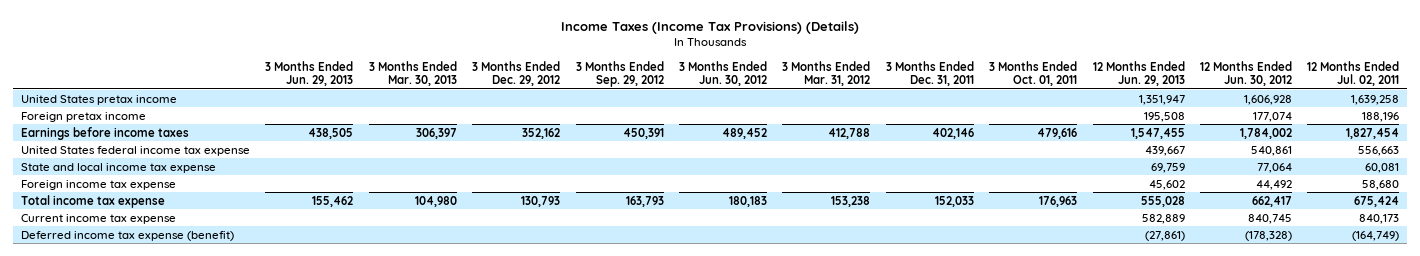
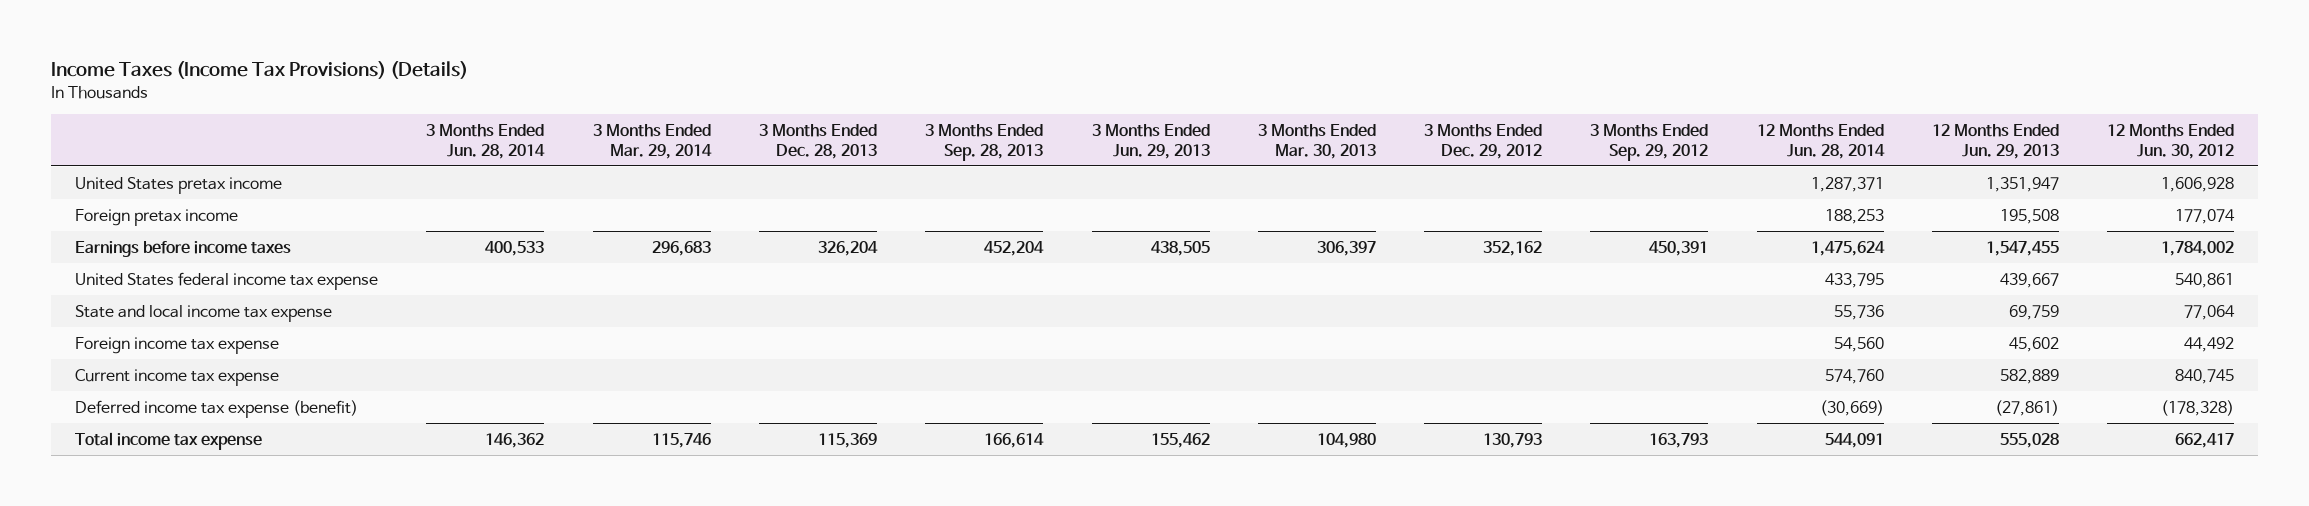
- | 3 Months Ended Jun. 29, 2013 | 3 Months Ended Mar. 30, 2013 | 3 Months Ended Dec. 29, 2012 | 3 Months Ended Sep. 29, 2012 | 3 Months Ended Jun. 30, 2012 | 3 Months Ended Mar. 31, 2012 | 3 Months Ended Dec. 31, 2011 | 3 Months Ended Oct. 01, 2011 | 12 Months Ended Jun. 29, 2013 | 12 Months Ended Jun. 30, 2012 | 12 Months Ended Jul. 02, 2011
+ | 3 Months Ended Jun. 28, 2014 | 3 Months Ended Mar. 29, 2014 | 3 Months Ended Dec. 28, 2013 | 3 Months Ended Sep. 28, 2013 | 3 Months Ended Jun. 29, 2013 | 3 Months Ended Mar. 30, 2013 | 3 Months Ended Dec. 29, 2012 | 3 Months Ended Sep. 29, 2012 | 12 Months Ended Jun. 28, 2014 | 12 Months Ended Jun. 29, 2013 | 12 Months Ended Jun. 30, 2012
moved down: Total income tax expense | 146,362 | 115,746 | 115,369 | 166,614 | 155,462 | 104,980 | 130,793 | 163,793 | 544,091 | 555,028 | 662,417

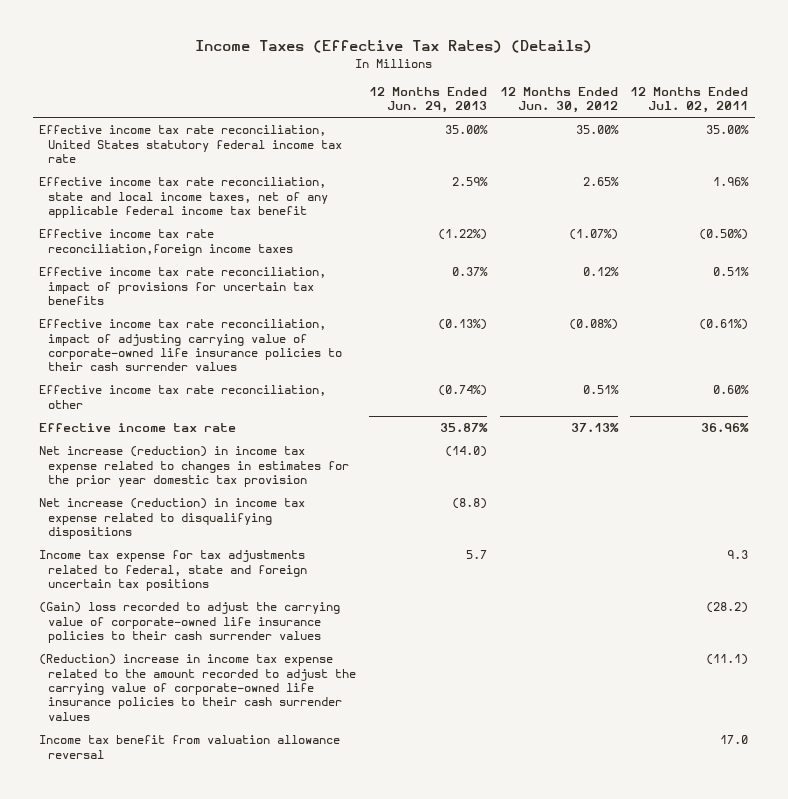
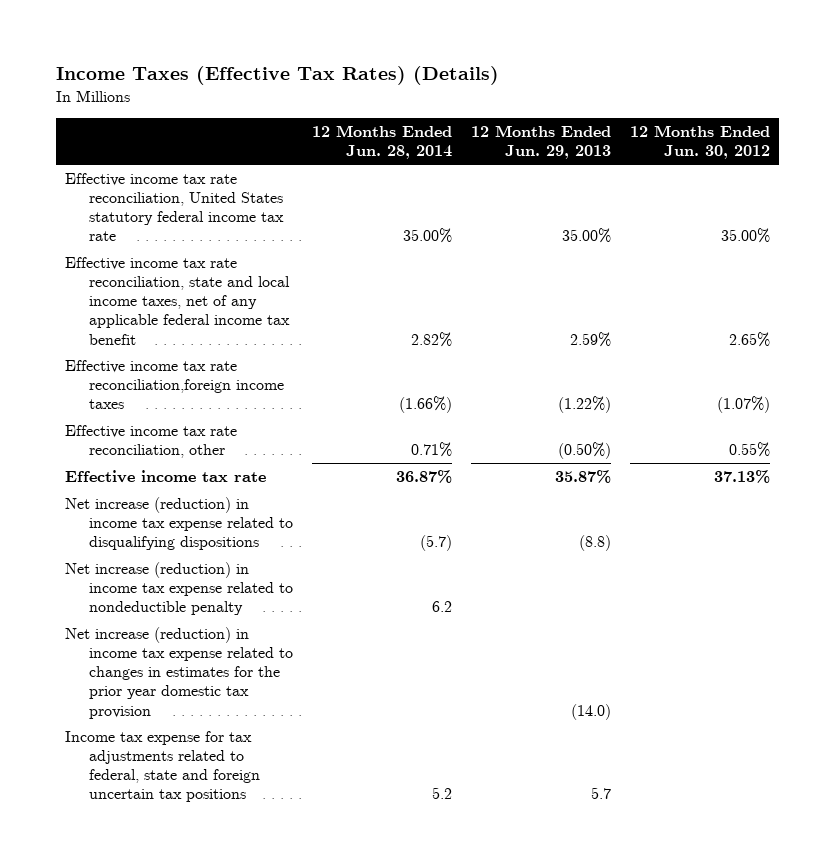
- | 12 Months Ended Jun. 29, 2013 | 12 Months Ended Jun. 30, 2012 | 12 Months Ended Jul. 02, 2011
+ | 12 Months Ended Jun. 28, 2014 | 12 Months Ended Jun. 29, 2013 | 12 Months Ended Jun. 30, 2012
- Effective income tax rate reconciliation, impact of provisions for uncertain tax benefits | 0.37% | 0.12% | 0.51%
- Effective income tax rate reconciliation, impact of adjusting carrying value of corporate-owned life insurance policies to their cash surrender values | (0.13%) | (0.08%) | (0.61%)
- Effective income tax rate reconciliation, other | (0.74%) | 0.51% | 0.60%
+ Effective income tax rate reconciliation, other | 0.71% | (0.50%) | 0.55%
+ Net increase (reduction) in income tax expense related to nondeductible penalty | 6.2 | |
moved down: Net increase (reduction) in income tax expense related to changes in estimates for the prior year domestic tax provision | | (14.0) |
- (Gain) loss recorded to adjust the carrying value of corporate-owned life insurance policies to their cash surrender values | | | (28.2)
- (Reduction) increase in income tax expense related to the amount recorded to adjust the carrying value of corporate-owned life insurance policies to their cash surrender values | | | (11.1)
- Income tax benefit from valuation allowance reversal | | | 17.0

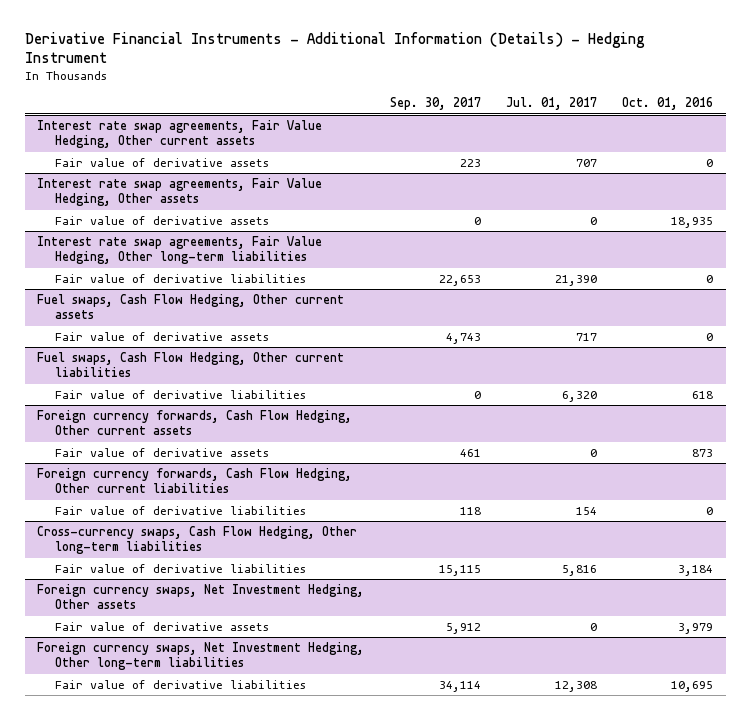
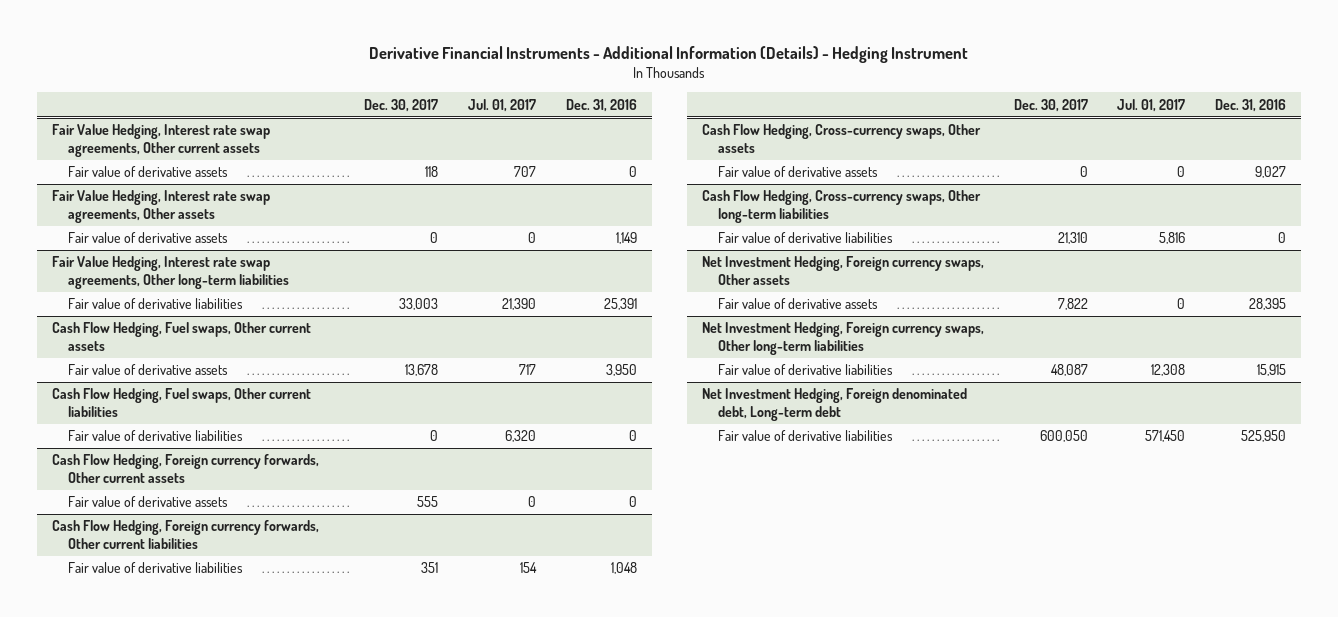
- | Sep. 30, 2017 | Jul. 01, 2017 | Oct. 01, 2016
+ | Dec. 30, 2017 | Jul. 01, 2017 | Dec. 31, 2016
- Interest rate swap agreements, Fair Value Hedging, Other current assets
+ Fair Value Hedging, Interest rate swap agreements, Other current assets
- Interest rate swap agreements, Fair Value Hedging, Other assets
+ Fair Value Hedging, Interest rate swap agreements, Other assets
- Interest rate swap agreements, Fair Value Hedging, Other long-term liabilities
+ Fair Value Hedging, Interest rate swap agreements, Other long-term liabilities
- Fuel swaps, Cash Flow Hedging, Other current assets
+ Cash Flow Hedging, Fuel swaps, Other current assets
- Fuel swaps, Cash Flow Hedging, Other current liabilities
+ Cash Flow Hedging, Fuel swaps, Other current liabilities
- Foreign currency forwards, Cash Flow Hedging, Other current assets
+ Cash Flow Hedging, Foreign currency forwards, Other current assets
- Foreign currency forwards, Cash Flow Hedging, Other current liabilities
+ Cash Flow Hedging, Foreign currency forwards, Other current liabilities
- Cross-currency swaps, Cash Flow Hedging, Other long-term liabilities
+ Cash Flow Hedging, Cross-currency swaps, Other assets
+ Fair value of derivative assets | 0 | 0 | 9,027
+ Cash Flow Hedging, Cross-currency swaps, Other long-term liabilities
- Foreign currency swaps, Net Investment Hedging, Other assets
+ Net Investment Hedging, Foreign currency swaps, Other assets
- Foreign currency swaps, Net Investment Hedging, Other long-term liabilities
+ Net Investment Hedging, Foreign currency swaps, Other long-term liabilities
+ Net Investment Hedging, Foreign denominated debt, Long-term debt
+ Fair value of derivative liabilities | 600,050 | 571,450 | 525,950

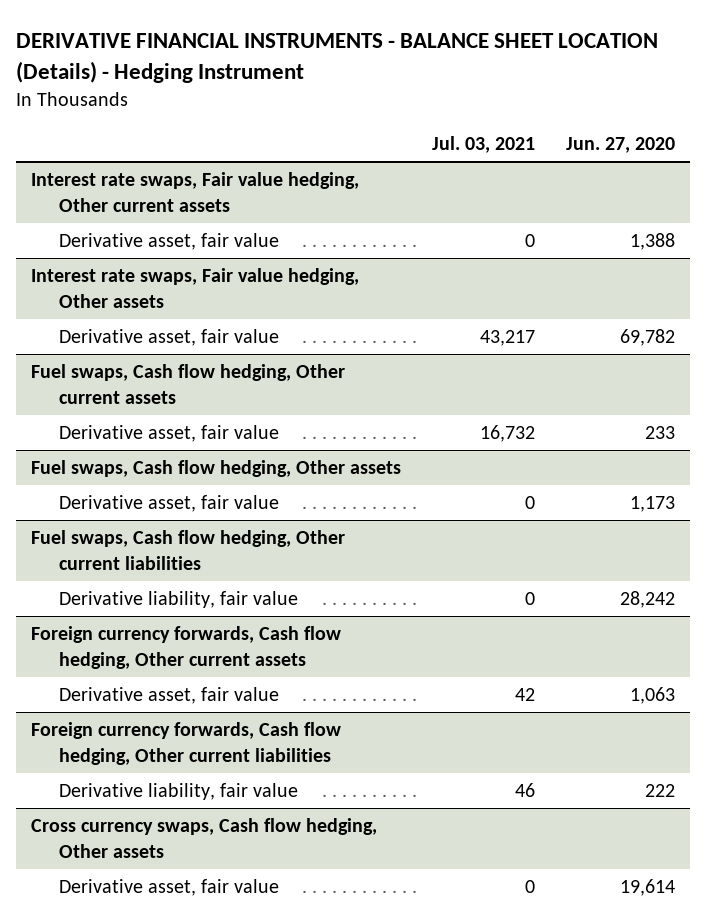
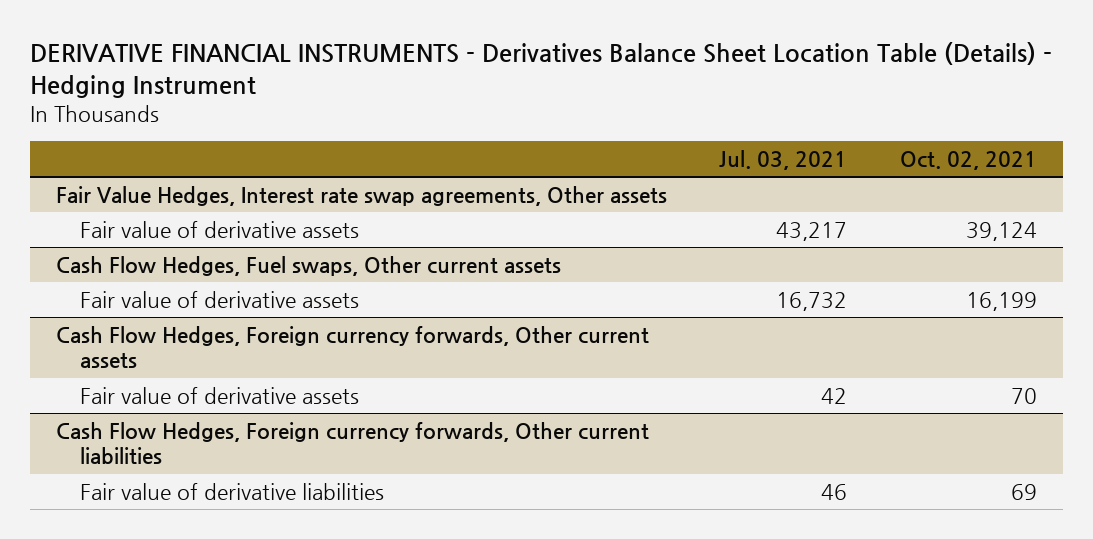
- DERIVATIVE FINANCIAL INSTRUMENTS - BALANCE SHEET LOCATION (Details) - Hedging Instrument
+ DERIVATIVE FINANCIAL INSTRUMENTS - Derivatives Balance Sheet Location Table (Details) - Hedging Instrument
- | Jul. 03, 2021 | Jun. 27, 2020
+ | Jul. 03, 2021 | Oct. 02, 2021
- Interest rate swaps, Fair value hedging, Other current assets
- Derivative asset, fair value | 0 | 1,388
- Interest rate swaps, Fair value hedging, Other assets
- Derivative asset, fair value | 43,217 | 69,782
- Fuel swaps, Cash flow hedging, Other current assets
- Derivative asset, fair value | 16,732 | 233
- Fuel swaps, Cash flow hedging, Other assets
- Derivative asset, fair value | 0 | 1,173
- Fuel swaps, Cash flow hedging, Other current liabilities
- Derivative liability, fair value | 0 | 28,242
- Foreign currency forwards, Cash flow hedging, Other current assets
- Derivative asset, fair value | 42 | 1,063
- Foreign currency forwards, Cash flow hedging, Other current liabilities
- Derivative liability, fair value | 46 | 222
- Cross currency swaps, Cash flow hedging, Other assets
- Derivative asset, fair value | 0 | 19,614
+ Fair Value Hedges, Interest rate swap agreements, Other assets
+ Fair value of derivative assets | 43,217 | 39,124
+ Cash Flow Hedges, Fuel swaps, Other current assets
+ Fair value of derivative assets | 16,732 | 16,199
+ Cash Flow Hedges, Foreign currency forwards, Other current assets
+ Fair value of derivative assets | 42 | 70
+ Cash Flow Hedges, Foreign currency forwards, Other current liabilities
+ Fair value of derivative liabilities | 46 | 69

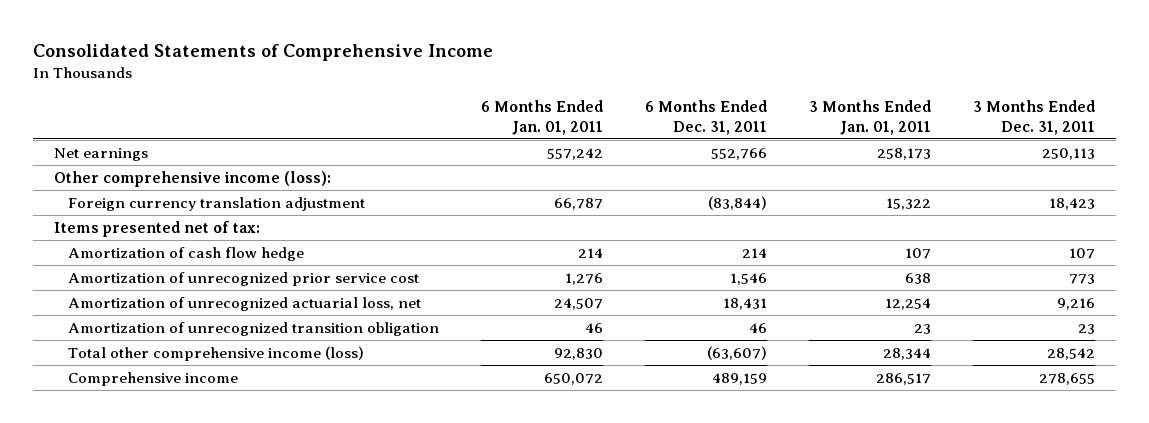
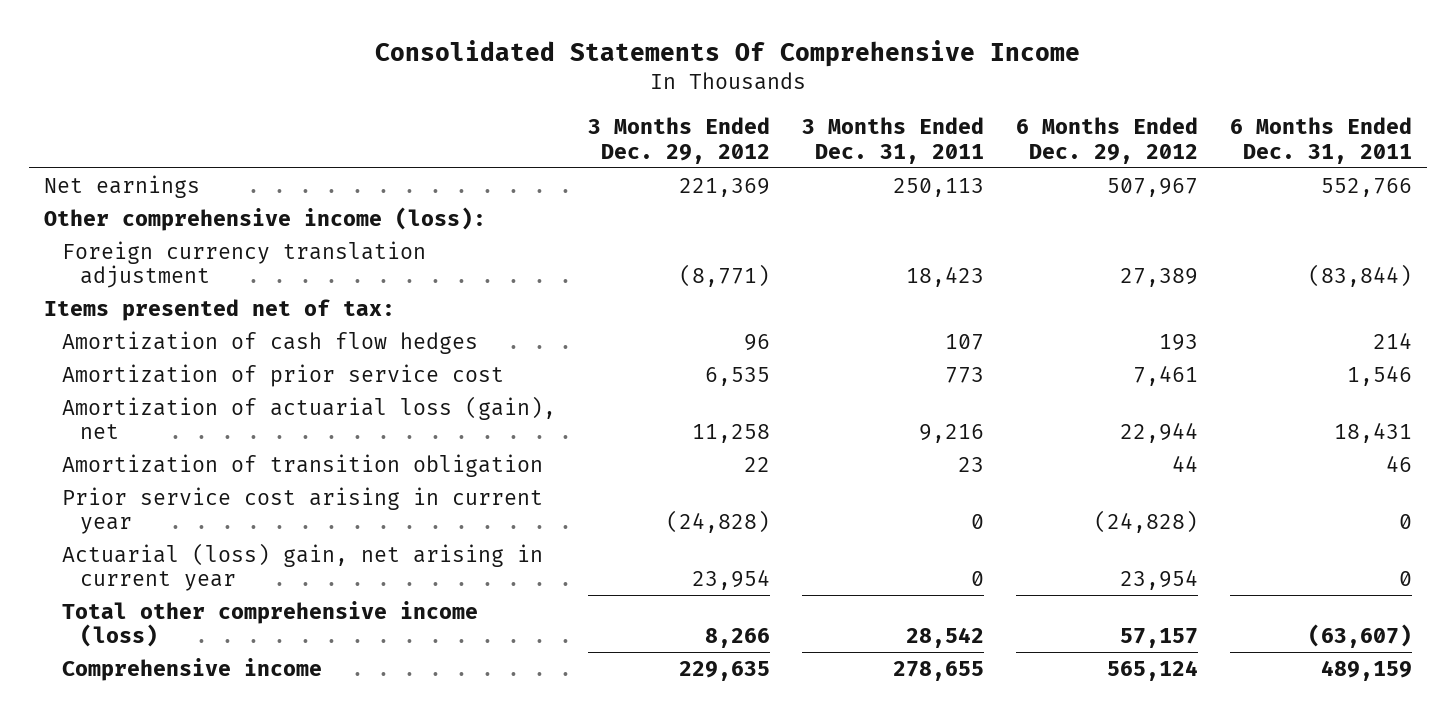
- Consolidated Statements of Comprehensive Income
+ Consolidated Statements Of Comprehensive Income
- | 6 Months Ended Jan. 01, 2011 | 6 Months Ended Dec. 31, 2011 | 3 Months Ended Jan. 01, 2011 | 3 Months Ended Dec. 31, 2011
+ | 3 Months Ended Dec. 29, 2012 | 3 Months Ended Dec. 31, 2011 | 6 Months Ended Dec. 29, 2012 | 6 Months Ended Dec. 31, 2011
- Amortization of cash flow hedge | 214 | 214 | 107 | 107
- Amortization of unrecognized prior service cost | 1,276 | 1,546 | 638 | 773
- Amortization of unrecognized actuarial loss, net | 24,507 | 18,431 | 12,254 | 9,216
- Amortization of unrecognized transition obligation | 46 | 46 | 23 | 23
+ Amortization of cash flow hedges | 96 | 107 | 193 | 214
+ Amortization of prior service cost | 6,535 | 773 | 7,461 | 1,546
+ Amortization of actuarial loss (gain), net | 11,258 | 9,216 | 22,944 | 18,431
+ Amortization of transition obligation | 22 | 23 | 44 | 46
+ Prior service cost arising in current year | (24,828) | 0 | (24,828) | 0
+ Actuarial (loss) gain, net arising in current year | 23,954 | 0 | 23,954 | 0

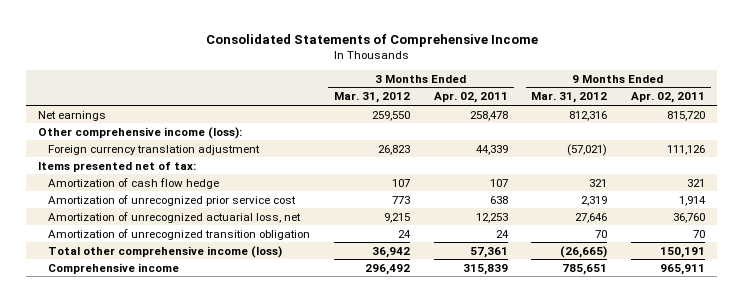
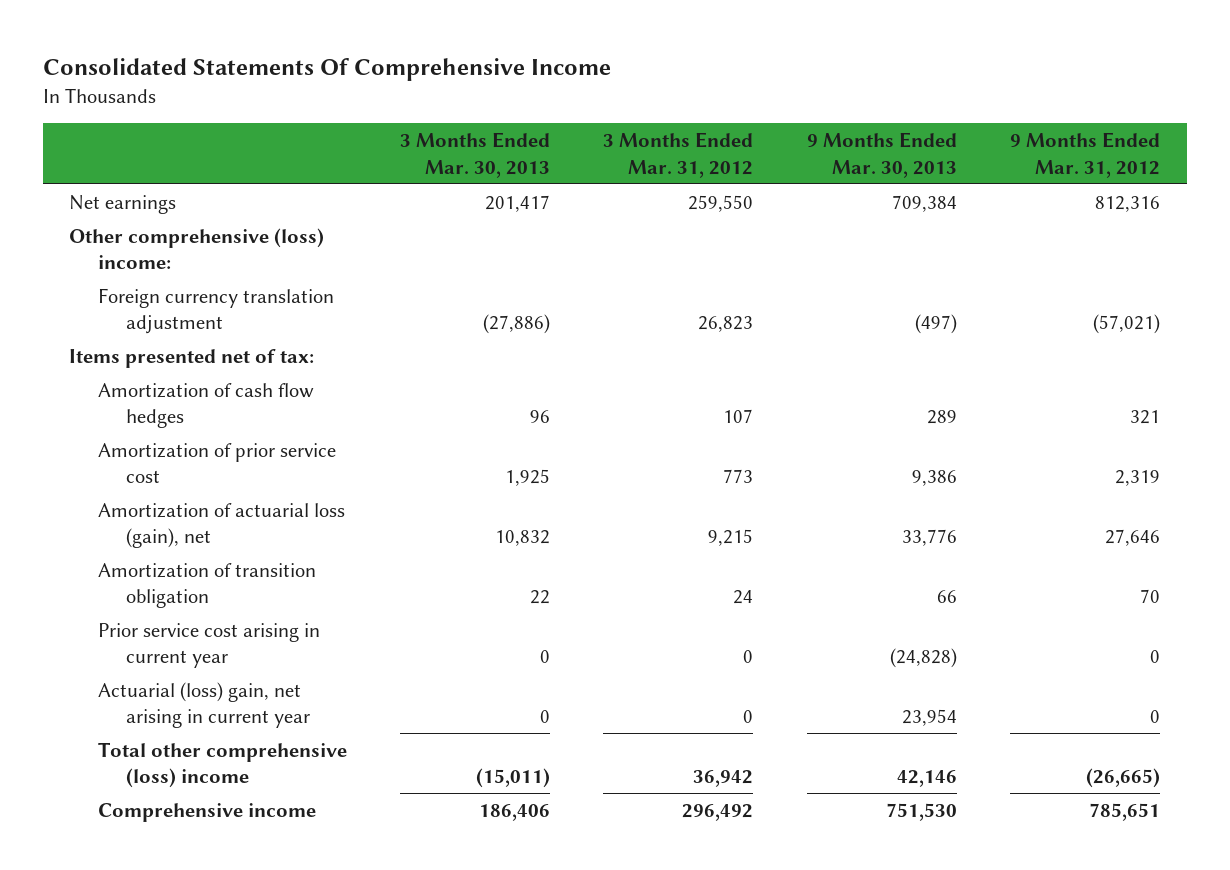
- Consolidated Statements of Comprehensive Income
+ Consolidated Statements Of Comprehensive Income
- | 3 Months Ended Mar. 31, 2012 | 3 Months Ended Apr. 02, 2011 | 9 Months Ended Mar. 31, 2012 | 9 Months Ended Apr. 02, 2011
+ | 3 Months Ended Mar. 30, 2013 | 3 Months Ended Mar. 31, 2012 | 9 Months Ended Mar. 30, 2013 | 9 Months Ended Mar. 31, 2012
- Other comprehensive income (loss):
+ Other comprehensive (loss) income:
- Amortization of cash flow hedge | 107 | 107 | 321 | 321
- Amortization of unrecognized prior service cost | 773 | 638 | 2,319 | 1,914
- Amortization of unrecognized actuarial loss, net | 9,215 | 12,253 | 27,646 | 36,760
- Amortization of unrecognized transition obligation | 24 | 24 | 70 | 70
- Total other comprehensive income (loss) | 36,942 | 57,361 | (26,665) | 150,191
+ Amortization of cash flow hedges | 96 | 107 | 289 | 321
+ Amortization of prior service cost | 1,925 | 773 | 9,386 | 2,319
+ Amortization of actuarial loss (gain), net | 10,832 | 9,215 | 33,776 | 27,646
+ Amortization of transition obligation | 22 | 24 | 66 | 70
+ Prior service cost arising in current year | 0 | 0 | (24,828) | 0
+ Actuarial (loss) gain, net arising in current year | 0 | 0 | 23,954 | 0
+ Total other comprehensive (loss) income | (15,011) | 36,942 | 42,146 | (26,665)

